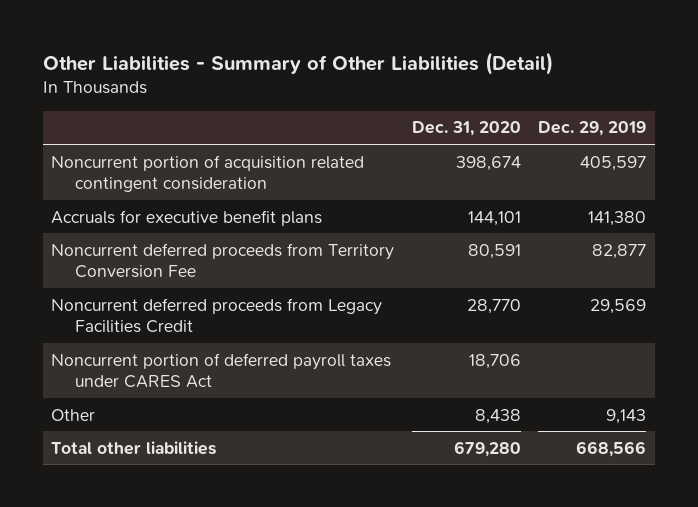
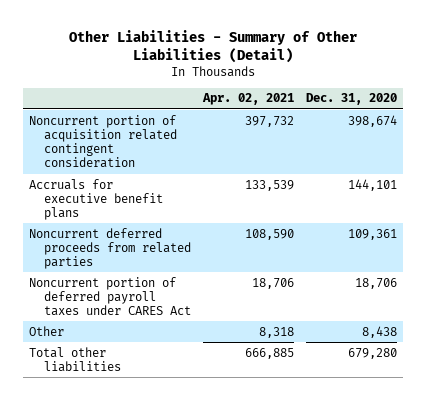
- | Dec. 31, 2020 | Dec. 29, 2019
+ | Apr. 02, 2021 | Dec. 31, 2020
- Noncurrent deferred proceeds from Territory Conversion Fee | 80,591 | 82,877
- Noncurrent deferred proceeds from Legacy Facilities Credit | 28,770 | 29,569
+ Noncurrent deferred proceeds from related parties | 108,590 | 109,361

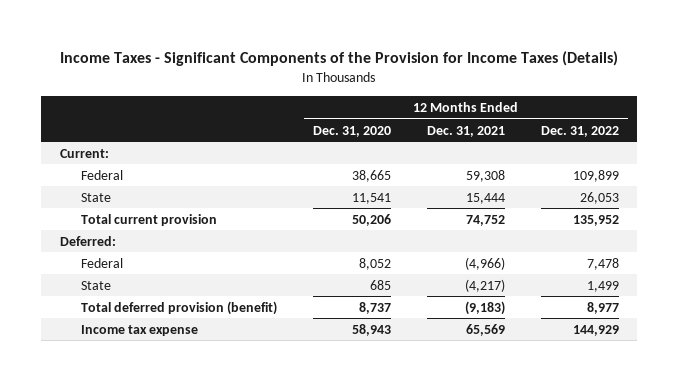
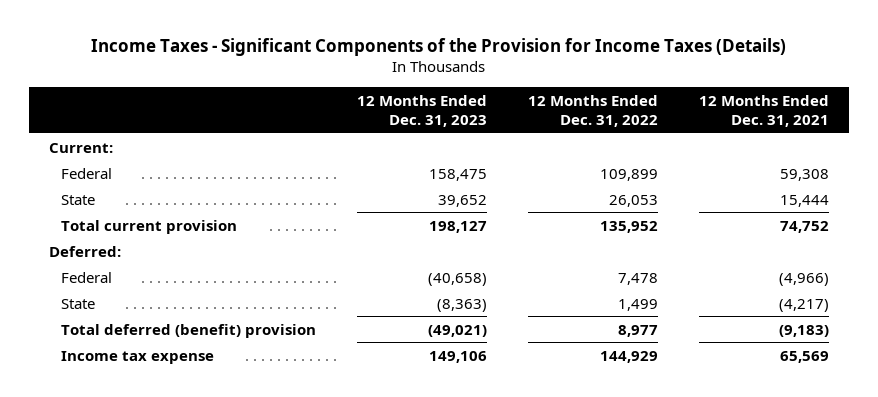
- | 12 Months Ended Dec. 31, 2020 | 12 Months Ended Dec. 31, 2021 | 12 Months Ended Dec. 31, 2022
+ | 12 Months Ended Dec. 31, 2023 | 12 Months Ended Dec. 31, 2022 | 12 Months Ended Dec. 31, 2021
- Total deferred provision (benefit) | 8,737 | (9,183) | 8,977
+ Total deferred (benefit) provision | (49,021) | 8,977 | (9,183)

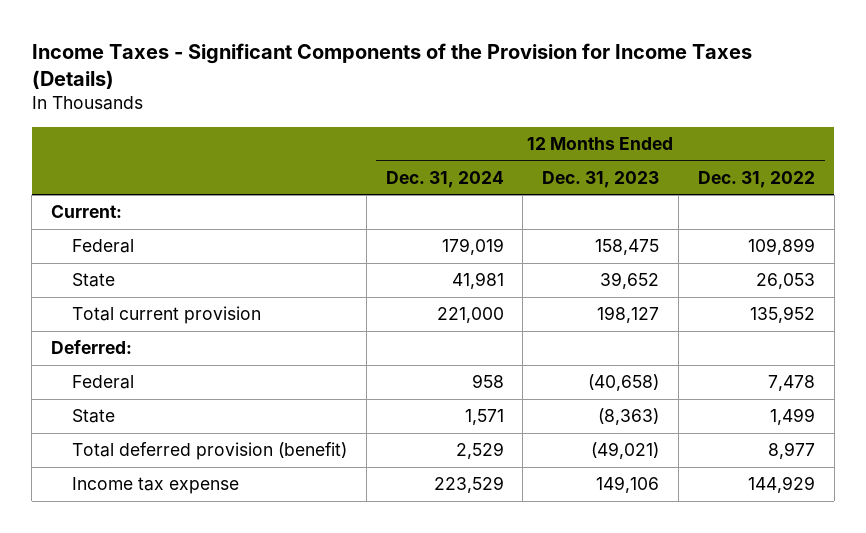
- | 12 Months Ended Dec. 31, 2023 | 12 Months Ended Dec. 31, 2022 | 12 Months Ended Dec. 31, 2021
+ | 12 Months Ended Dec. 31, 2024 | 12 Months Ended Dec. 31, 2023 | 12 Months Ended Dec. 31, 2022
- Total deferred (benefit) provision | (49,021) | 8,977 | (9,183)
+ Total deferred provision (benefit) | 2,529 | (49,021) | 8,977

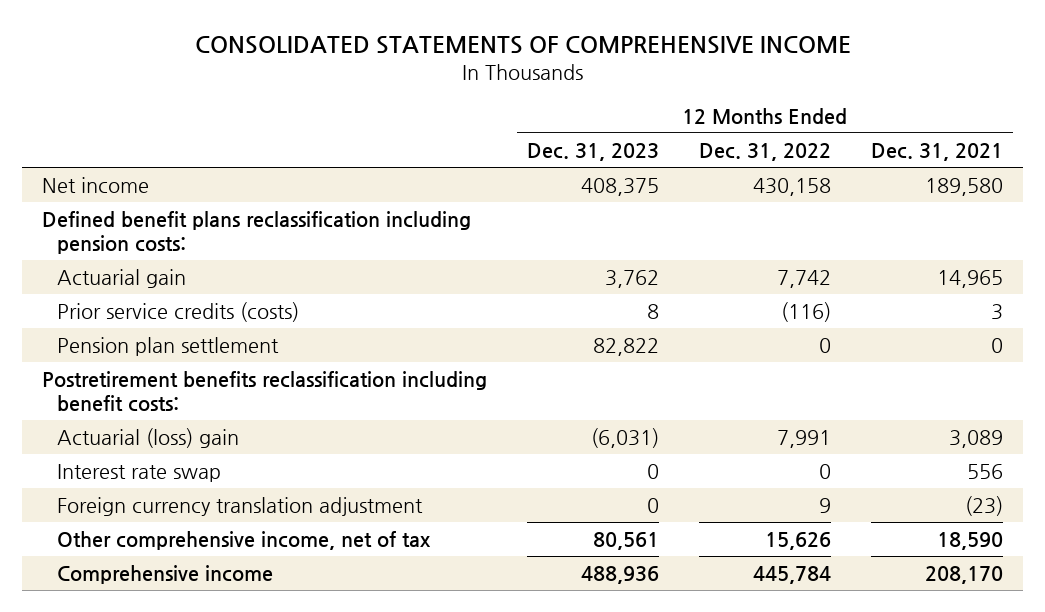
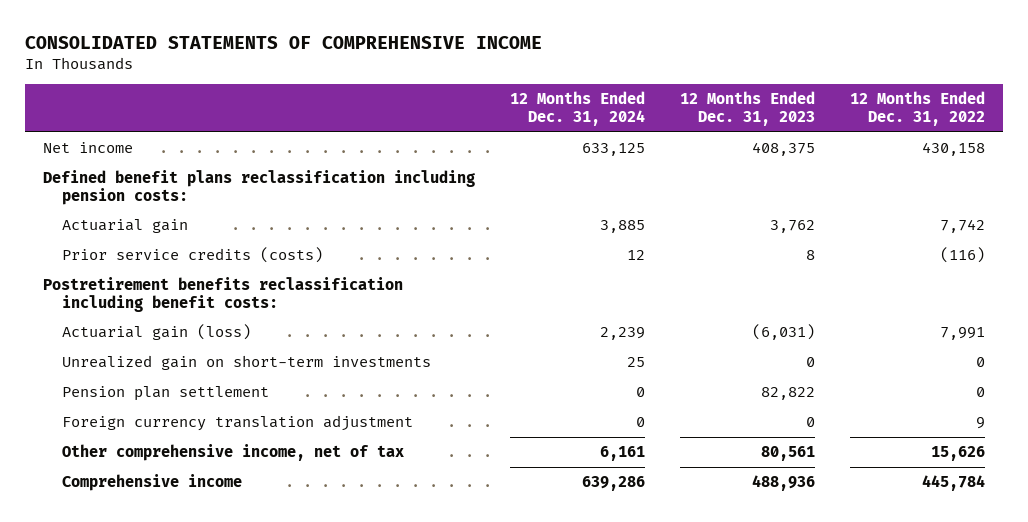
- | 12 Months Ended Dec. 31, 2023 | 12 Months Ended Dec. 31, 2022 | 12 Months Ended Dec. 31, 2021
+ | 12 Months Ended Dec. 31, 2024 | 12 Months Ended Dec. 31, 2023 | 12 Months Ended Dec. 31, 2022
- Actuarial (loss) gain | (6,031) | 7,991 | 3,089
- Interest rate swap | 0 | 0 | 556
+ Actuarial gain (loss) | 2,239 | (6,031) | 7,991
+ Unrealized gain on short-term investments | 25 | 0 | 0
moved down: Pension plan settlement | 0 | 82,822 | 0

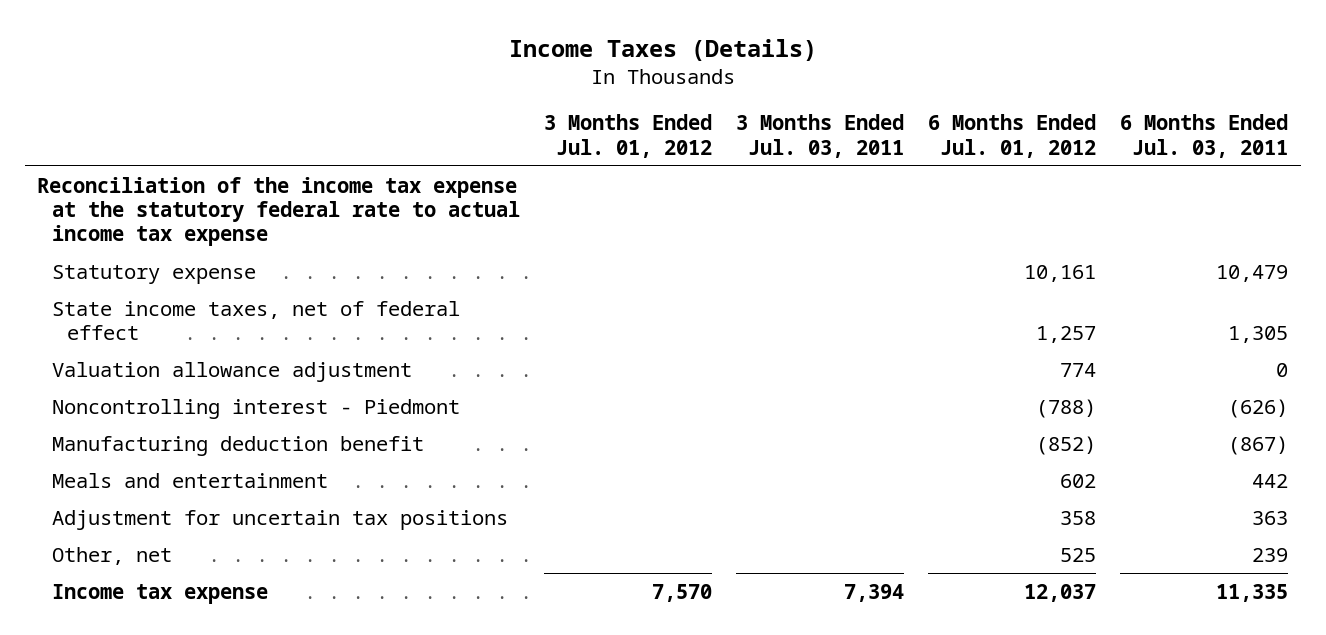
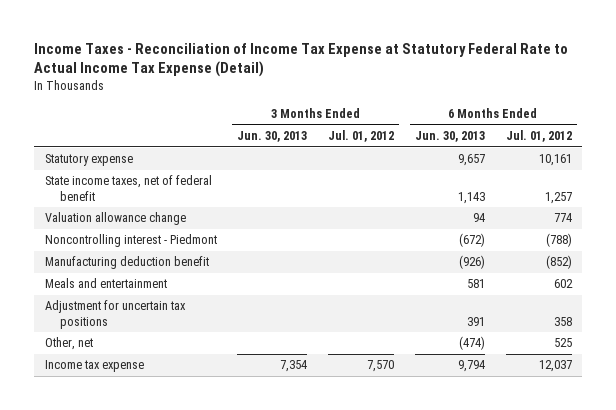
- Income Taxes (Details)
+ Income Taxes - Reconciliation of Income Tax Expense at Statutory Federal Rate to Actual Income Tax Expense (Detail)
- | 3 Months Ended Jul. 01, 2012 | 3 Months Ended Jul. 03, 2011 | 6 Months Ended Jul. 01, 2012 | 6 Months Ended Jul. 03, 2011
+ | 3 Months Ended Jun. 30, 2013 | 3 Months Ended Jul. 01, 2012 | 6 Months Ended Jun. 30, 2013 | 6 Months Ended Jul. 01, 2012
- Reconciliation of the income tax expense at the statutory federal rate to actual income tax expense
- State income taxes, net of federal effect | | | 1,257 | 1,305
- Valuation allowance adjustment | | | 774 | 0
+ State income taxes, net of federal benefit | | | 1,143 | 1,257
+ Valuation allowance change | | | 94 | 774

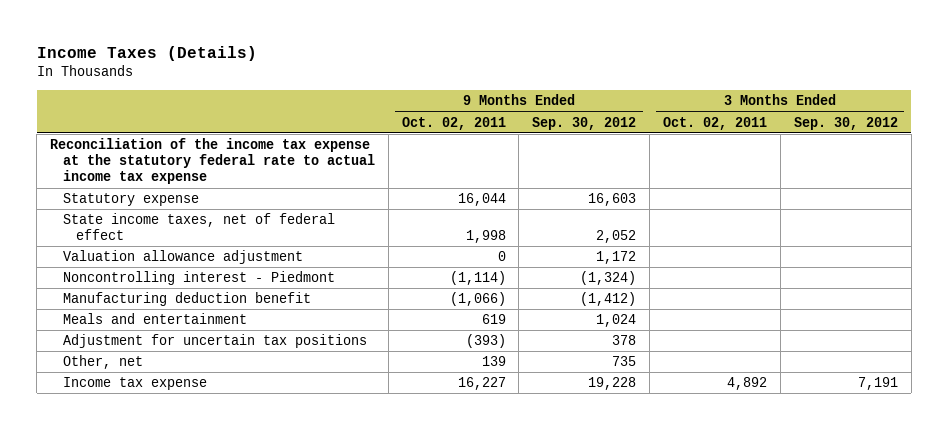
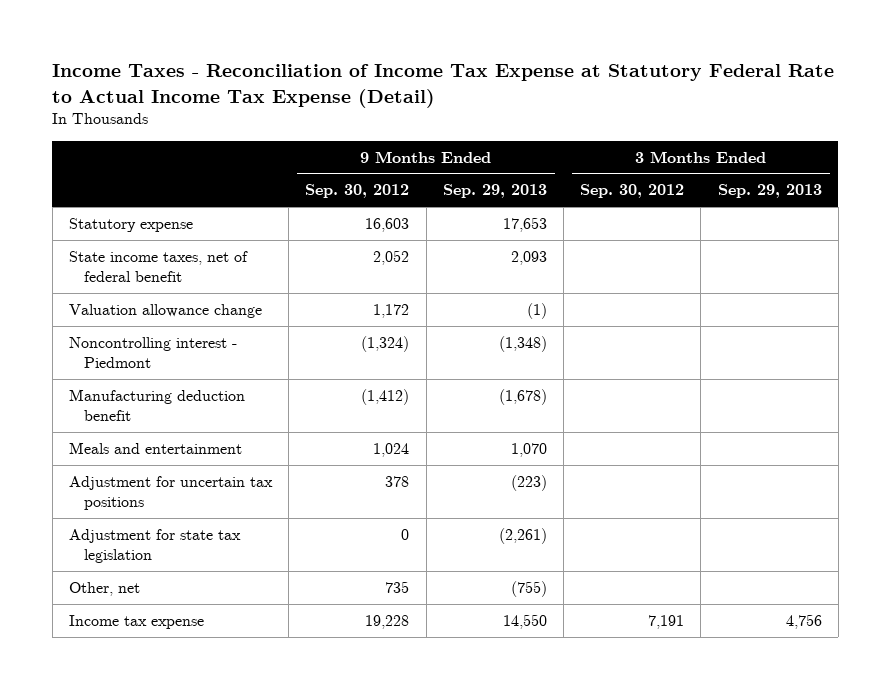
- Income Taxes (Details)
+ Income Taxes - Reconciliation of Income Tax Expense at Statutory Federal Rate to Actual Income Tax Expense (Detail)
- | 9 Months Ended Oct. 02, 2011 | 9 Months Ended Sep. 30, 2012 | 3 Months Ended Oct. 02, 2011 | 3 Months Ended Sep. 30, 2012
+ | 9 Months Ended Sep. 30, 2012 | 9 Months Ended Sep. 29, 2013 | 3 Months Ended Sep. 30, 2012 | 3 Months Ended Sep. 29, 2013
- Reconciliation of the income tax expense at the statutory federal rate to actual income tax expense
- State income taxes, net of federal effect | 1,998 | 2,052 | |
- Valuation allowance adjustment | 0 | 1,172 | |
+ State income taxes, net of federal benefit | 2,052 | 2,093 | |
+ Valuation allowance change | 1,172 | (1) | |
+ Adjustment for state tax legislation | 0 | (2,261) | |

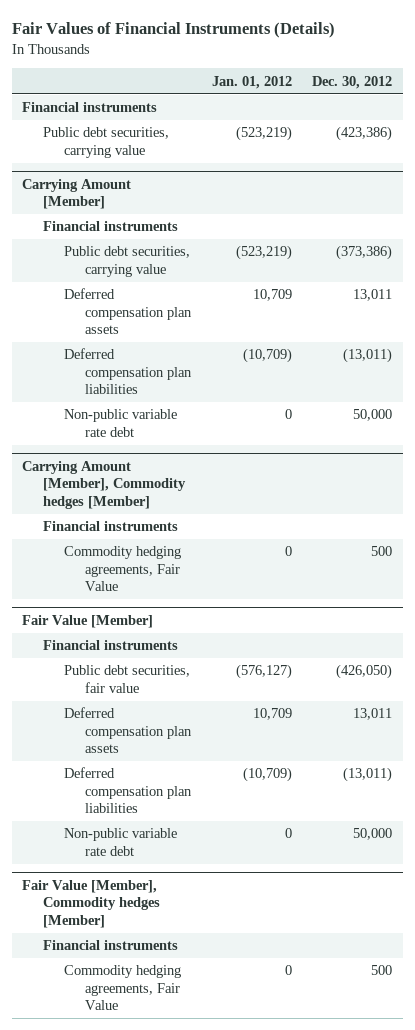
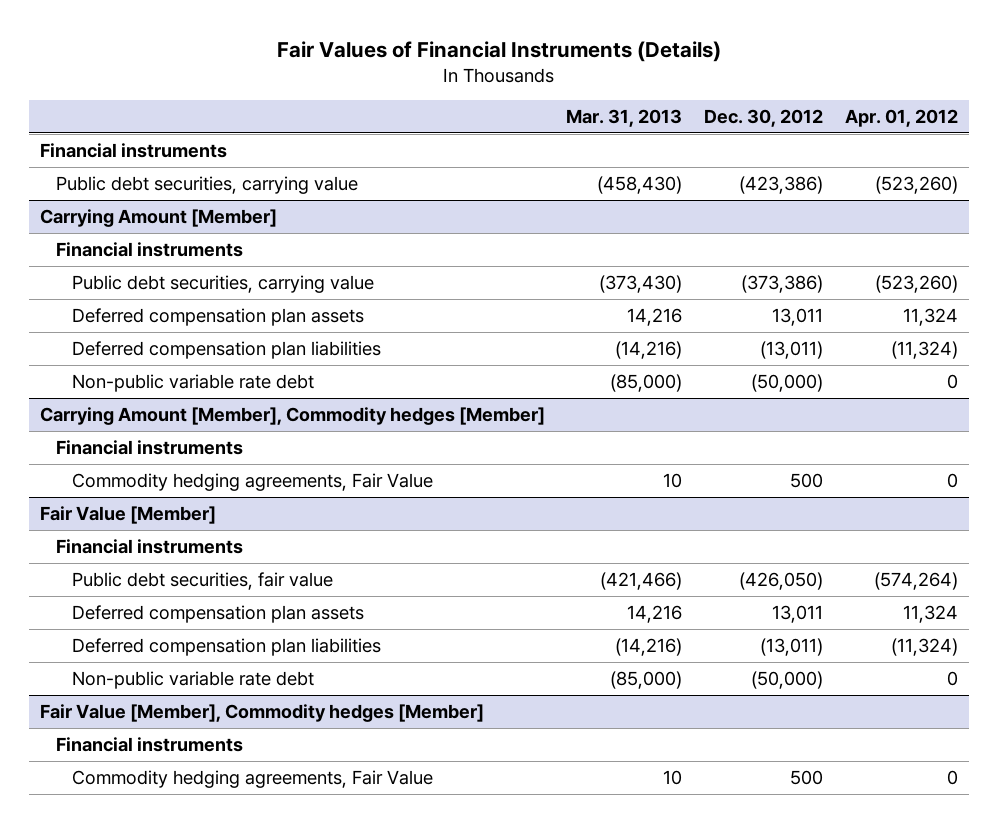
- | Jan. 01, 2012 | Dec. 30, 2012
+ | Mar. 31, 2013 | Dec. 30, 2012 | Apr. 01, 2012
@ Carrying Amount [Member]
- Non-public variable rate debt | 0 | 50,000
+ Non-public variable rate debt | (85,000) | (50,000) | 0
@ Fair Value [Member]
- Non-public variable rate debt | 0 | 50,000
+ Non-public variable rate debt | (85,000) | (50,000) | 0

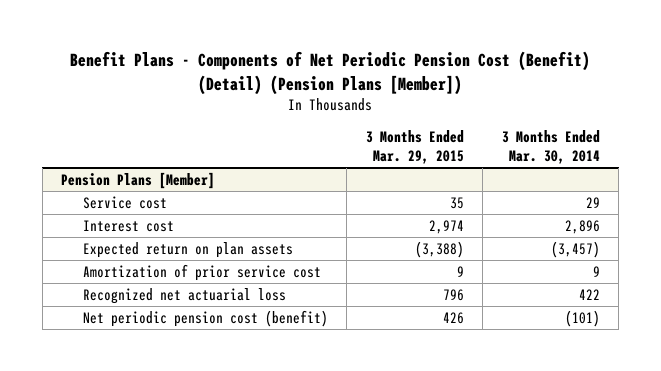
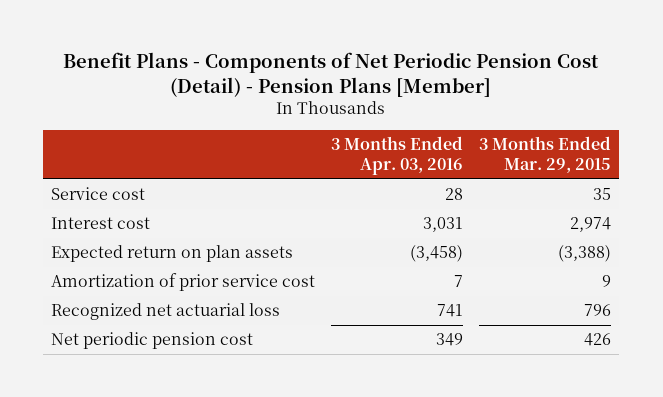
- Benefit Plans - Components of Net Periodic Pension Cost (Benefit) (Detail) (Pension Plans [Member])
+ Benefit Plans - Components of Net Periodic Pension Cost (Detail) - Pension Plans [Member]
- | 3 Months Ended Mar. 29, 2015 | 3 Months Ended Mar. 30, 2014
+ | 3 Months Ended Apr. 03, 2016 | 3 Months Ended Mar. 29, 2015
- Pension Plans [Member]
- Net periodic pension cost (benefit) | 426 | (101)
+ Net periodic pension cost | 349 | 426

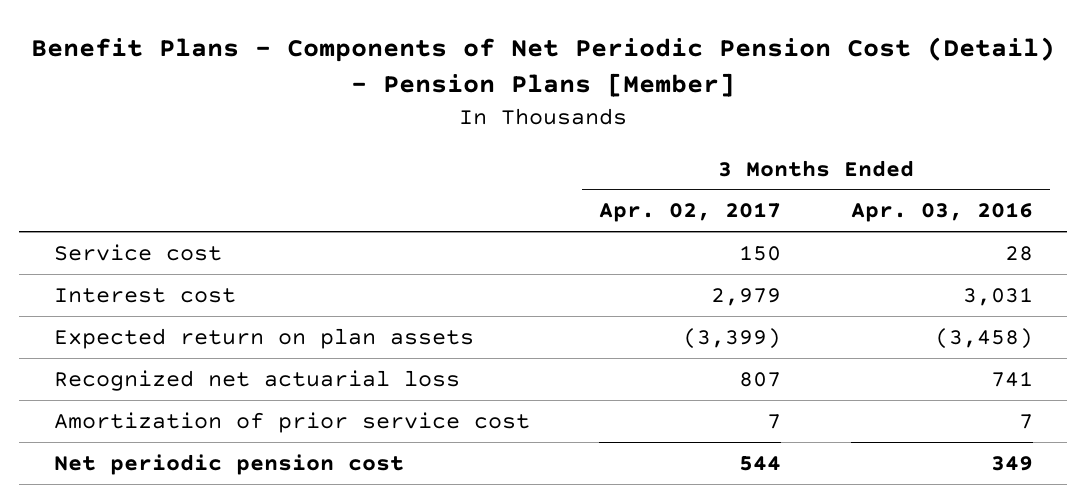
- | 3 Months Ended Apr. 03, 2016 | 3 Months Ended Mar. 29, 2015
+ | 3 Months Ended Apr. 02, 2017 | 3 Months Ended Apr. 03, 2016
moved down: Amortization of prior service cost | 7 | 7

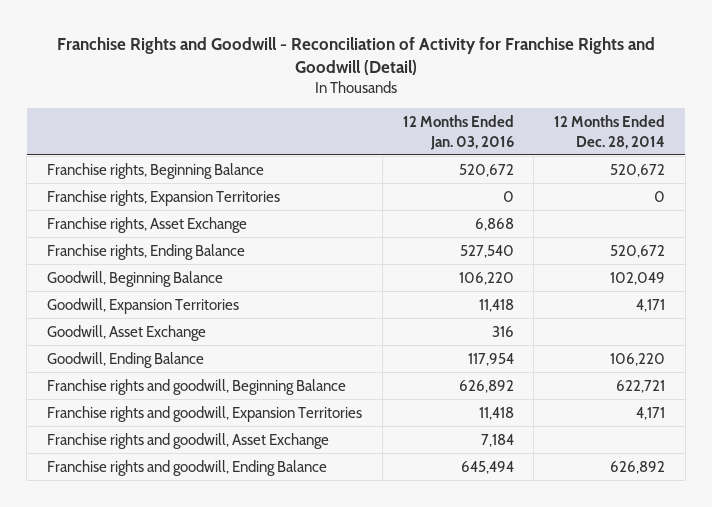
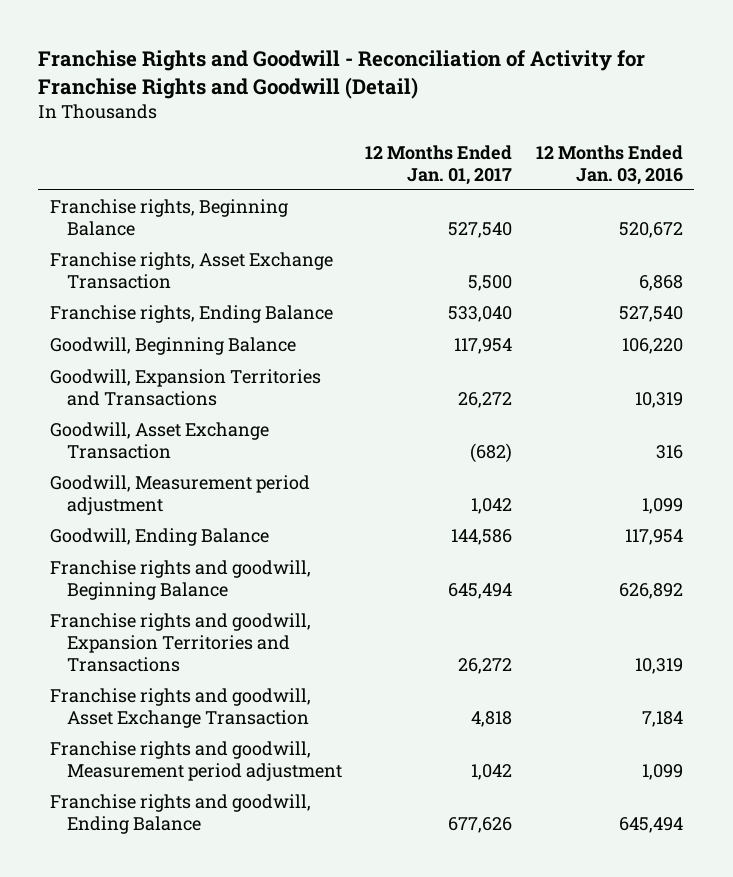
- | 12 Months Ended Jan. 03, 2016 | 12 Months Ended Dec. 28, 2014
+ | 12 Months Ended Jan. 01, 2017 | 12 Months Ended Jan. 03, 2016
- Franchise rights, Expansion Territories | 0 | 0
- Franchise rights, Asset Exchange | 6,868 |
+ Franchise rights, Asset Exchange Transaction | 5,500 | 6,868
- Goodwill, Expansion Territories | 11,418 | 4,171
- Goodwill, Asset Exchange | 316 |
+ Goodwill, Expansion Territories and Transactions | 26,272 | 10,319
+ Goodwill, Asset Exchange Transaction | (682) | 316
+ Goodwill, Measurement period adjustment | 1,042 | 1,099
- Franchise rights and goodwill, Expansion Territories | 11,418 | 4,171
- Franchise rights and goodwill, Asset Exchange | 7,184 |
+ Franchise rights and goodwill, Expansion Territories and Transactions | 26,272 | 10,319
+ Franchise rights and goodwill, Asset Exchange Transaction | 4,818 | 7,184
+ Franchise rights and goodwill, Measurement period adjustment | 1,042 | 1,099

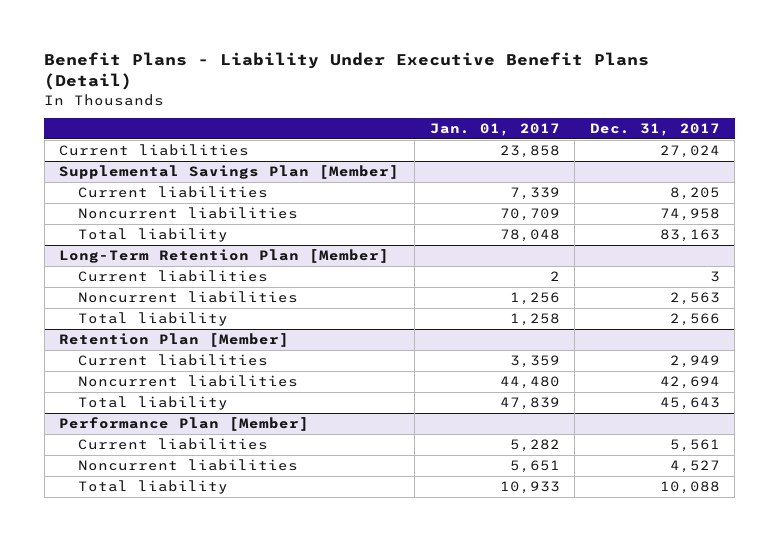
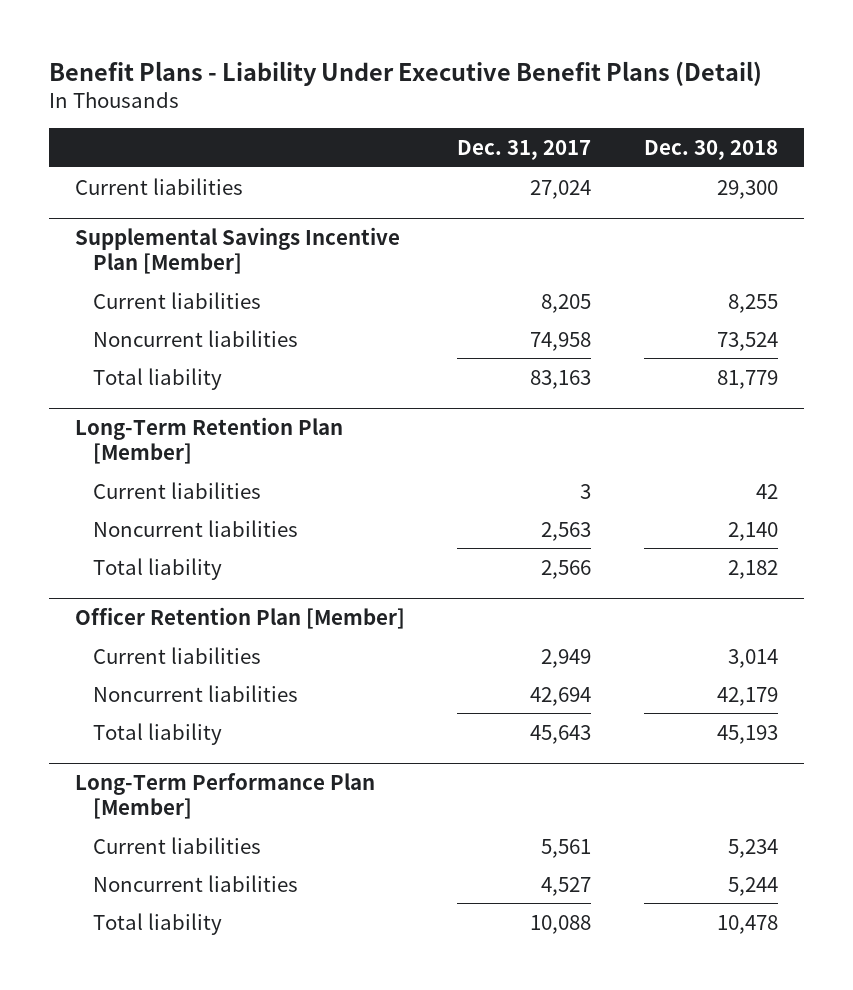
- | Jan. 01, 2017 | Dec. 31, 2017
+ | Dec. 31, 2017 | Dec. 30, 2018
- Supplemental Savings Plan [Member]
+ Supplemental Savings Incentive Plan [Member]
- Retention Plan [Member]
+ Officer Retention Plan [Member]
- Performance Plan [Member]
+ Long-Term Performance Plan [Member]

